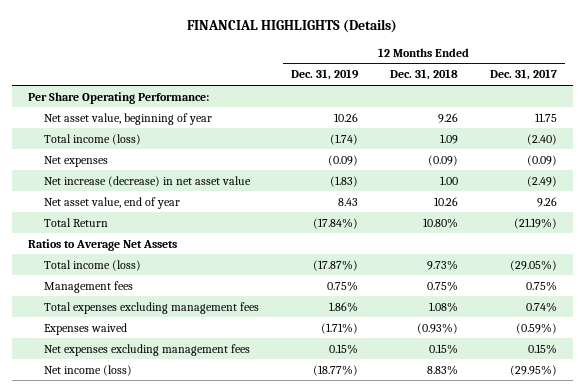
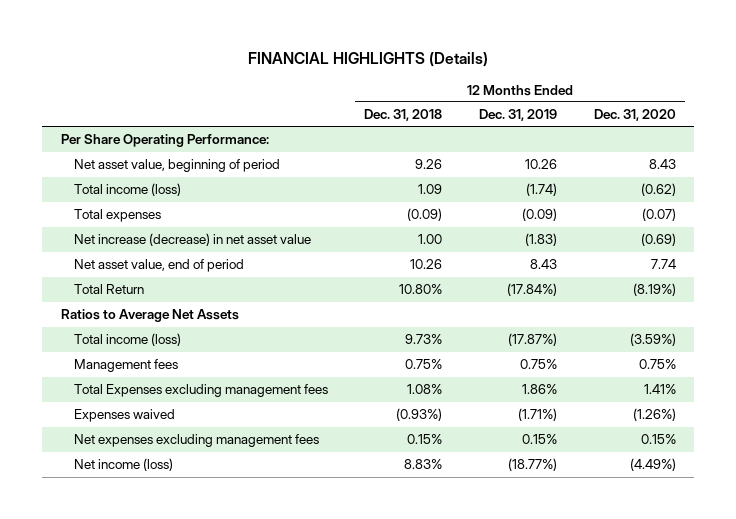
- | 12 Months Ended Dec. 31, 2019 | 12 Months Ended Dec. 31, 2018 | 12 Months Ended Dec. 31, 2017
+ | 12 Months Ended Dec. 31, 2018 | 12 Months Ended Dec. 31, 2019 | 12 Months Ended Dec. 31, 2020
- Net asset value, beginning of year | 10.26 | 9.26 | 11.75
+ Net asset value, beginning of period | 9.26 | 10.26 | 8.43
- Net expenses | (0.09) | (0.09) | (0.09)
+ Total expenses | (0.09) | (0.09) | (0.07)
- Net asset value, end of year | 8.43 | 10.26 | 9.26
+ Net asset value, end of period | 10.26 | 8.43 | 7.74
- Total expenses excluding management fees | 1.86% | 1.08% | 0.74%
+ Total Expenses excluding management fees | 1.08% | 1.86% | 1.41%

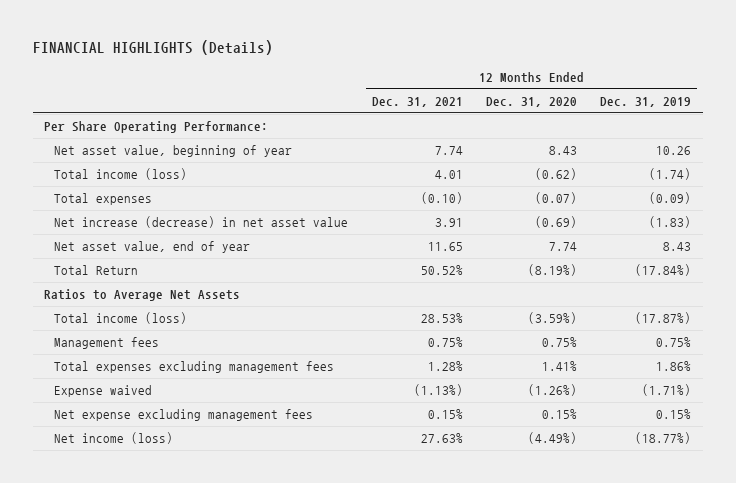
- | 12 Months Ended Dec. 31, 2018 | 12 Months Ended Dec. 31, 2019 | 12 Months Ended Dec. 31, 2020
+ | 12 Months Ended Dec. 31, 2021 | 12 Months Ended Dec. 31, 2020 | 12 Months Ended Dec. 31, 2019
- Net asset value, beginning of period | 9.26 | 10.26 | 8.43
+ Net asset value, beginning of year | 7.74 | 8.43 | 10.26
- Net asset value, end of period | 10.26 | 8.43 | 7.74
+ Net asset value, end of year | 11.65 | 7.74 | 8.43
- Total Expenses excluding management fees | 1.08% | 1.86% | 1.41%
- Expenses waived | (0.93%) | (1.71%) | (1.26%)
- Net expenses excluding management fees | 0.15% | 0.15% | 0.15%
+ Total expenses excluding management fees | 1.28% | 1.41% | 1.86%
+ Expense waived | (1.13%) | (1.26%) | (1.71%)
+ Net expense excluding management fees | 0.15% | 0.15% | 0.15%

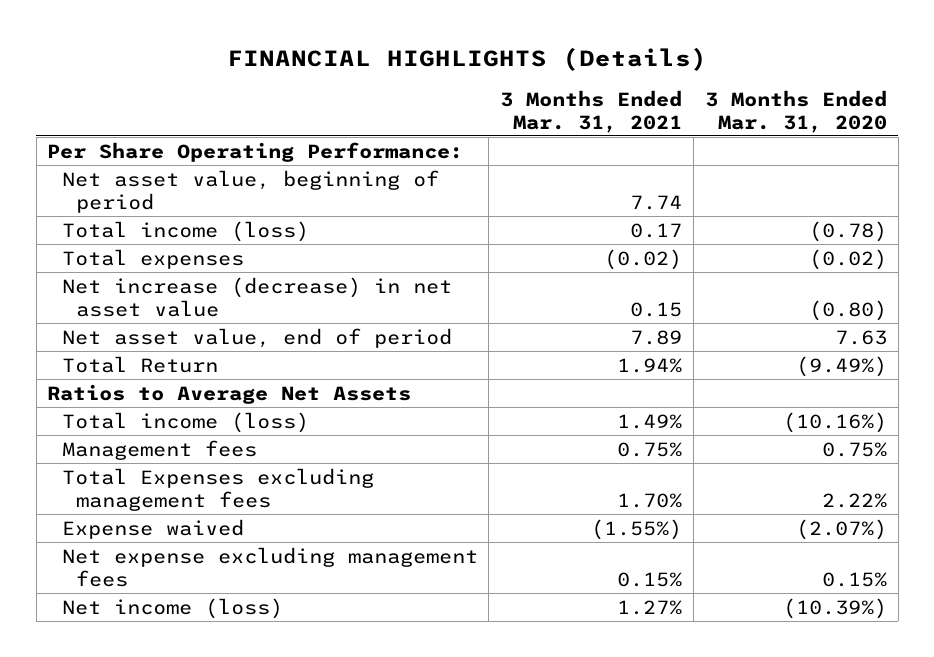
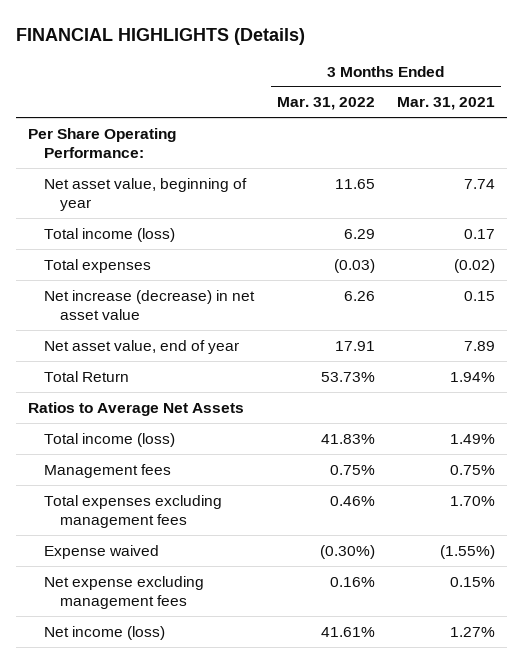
- | 3 Months Ended Mar. 31, 2021 | 3 Months Ended Mar. 31, 2020
+ | 3 Months Ended Mar. 31, 2022 | 3 Months Ended Mar. 31, 2021
- Net asset value, beginning of period | 7.74 |
+ Net asset value, beginning of year | 11.65 | 7.74
- Net asset value, end of period | 7.89 | 7.63
+ Net asset value, end of year | 17.91 | 7.89
- Total Expenses excluding management fees | 1.70% | 2.22%
+ Total expenses excluding management fees | 0.46% | 1.70%

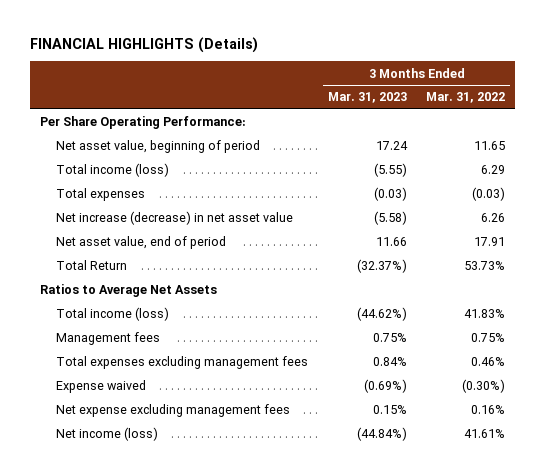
- | 3 Months Ended Mar. 31, 2022 | 3 Months Ended Mar. 31, 2021
+ | 3 Months Ended Mar. 31, 2023 | 3 Months Ended Mar. 31, 2022
- Net asset value, beginning of year | 11.65 | 7.74
+ Net asset value, beginning of period | 17.24 | 11.65
- Net asset value, end of year | 17.91 | 7.89
+ Net asset value, end of period | 11.66 | 17.91

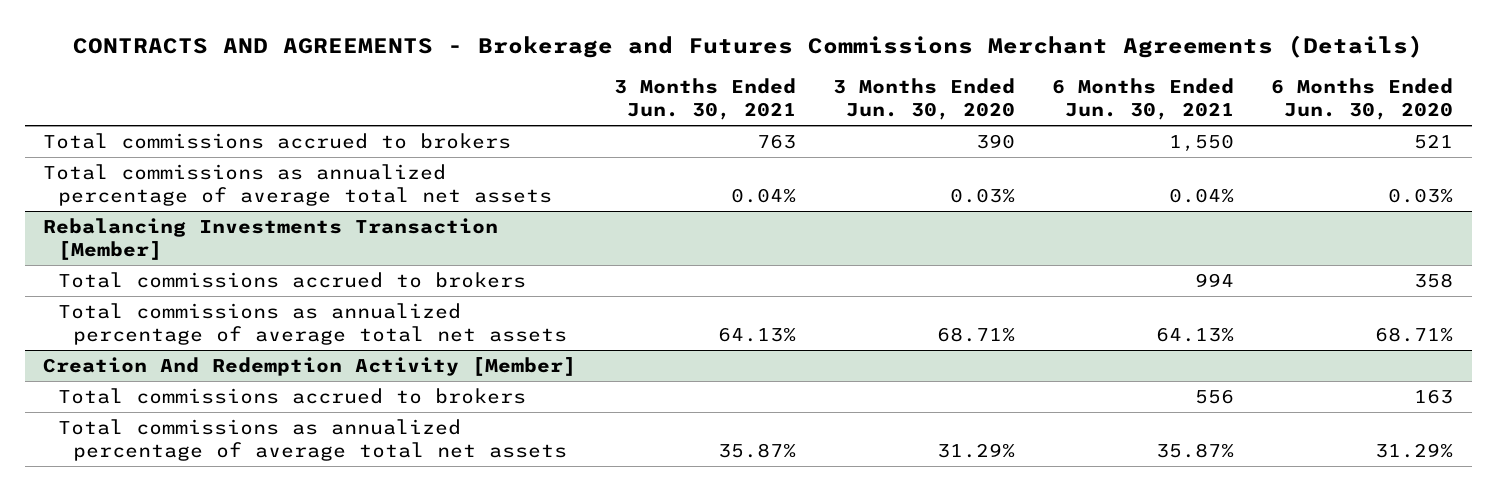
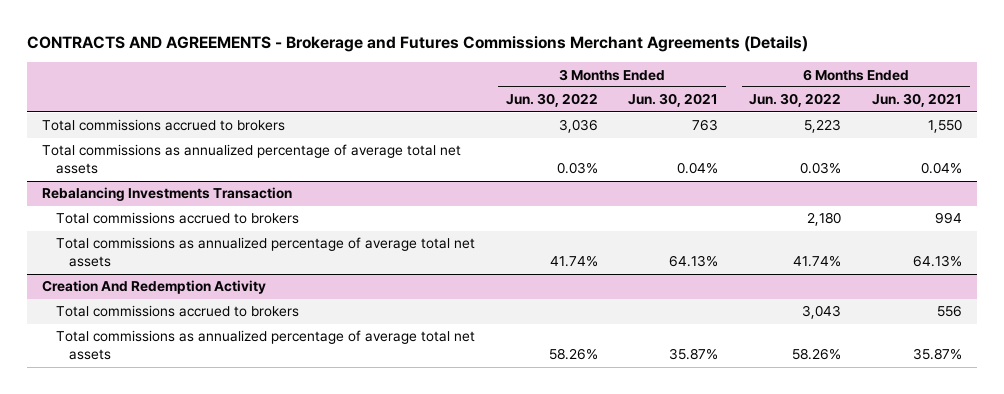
- | 3 Months Ended Jun. 30, 2021 | 3 Months Ended Jun. 30, 2020 | 6 Months Ended Jun. 30, 2021 | 6 Months Ended Jun. 30, 2020
+ | 3 Months Ended Jun. 30, 2022 | 3 Months Ended Jun. 30, 2021 | 6 Months Ended Jun. 30, 2022 | 6 Months Ended Jun. 30, 2021
- Rebalancing Investments Transaction [Member]
+ Rebalancing Investments Transaction
- Creation And Redemption Activity [Member]
+ Creation And Redemption Activity

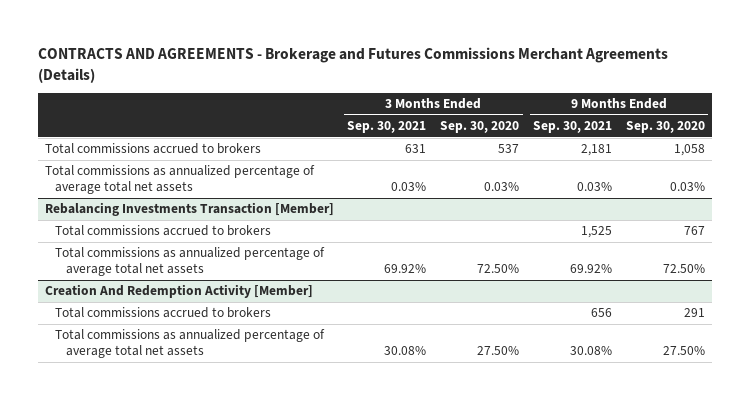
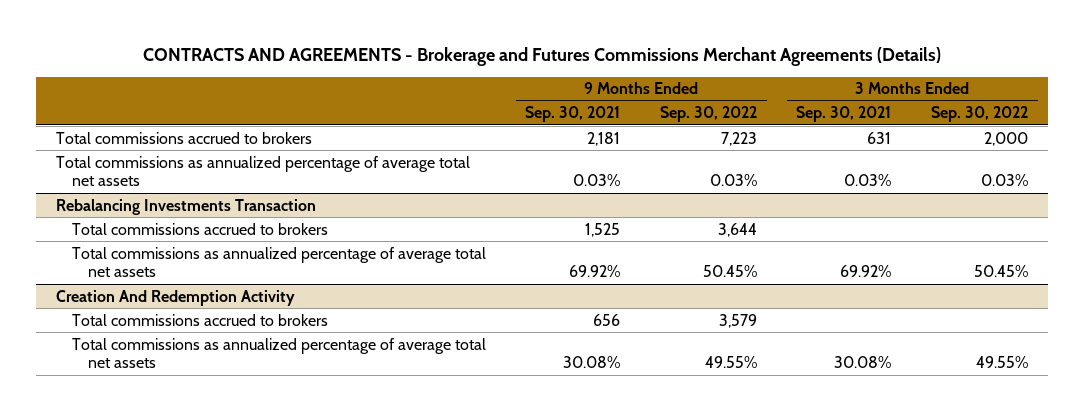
- | 3 Months Ended Sep. 30, 2021 | 3 Months Ended Sep. 30, 2020 | 9 Months Ended Sep. 30, 2021 | 9 Months Ended Sep. 30, 2020
+ | 9 Months Ended Sep. 30, 2021 | 9 Months Ended Sep. 30, 2022 | 3 Months Ended Sep. 30, 2021 | 3 Months Ended Sep. 30, 2022
- Rebalancing Investments Transaction [Member]
+ Rebalancing Investments Transaction
- Creation And Redemption Activity [Member]
+ Creation And Redemption Activity

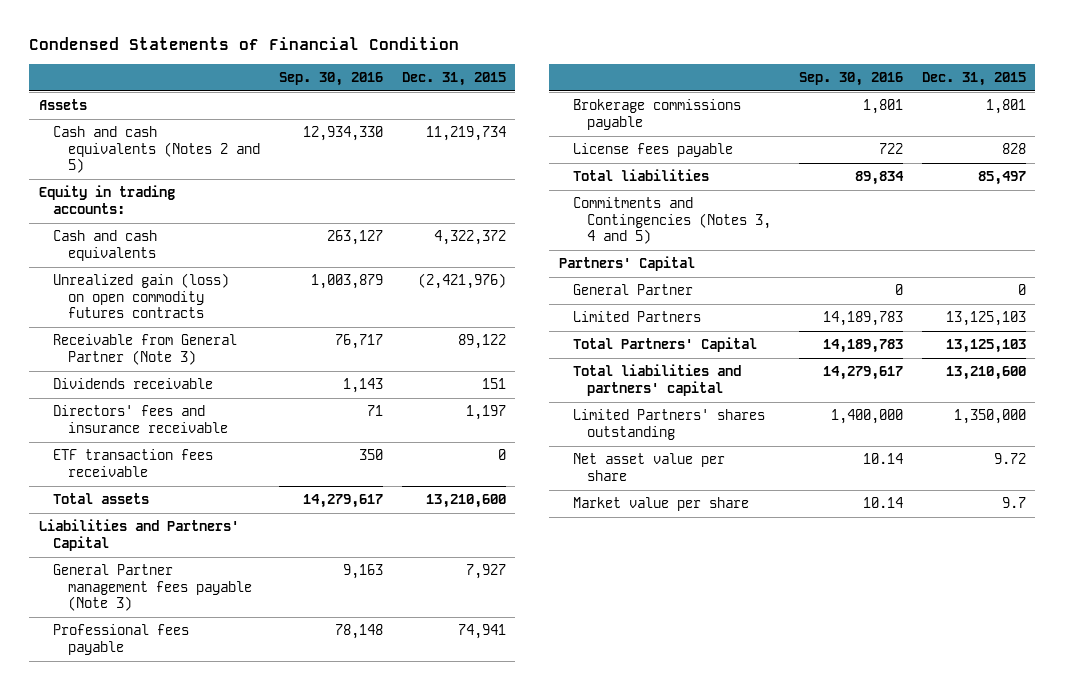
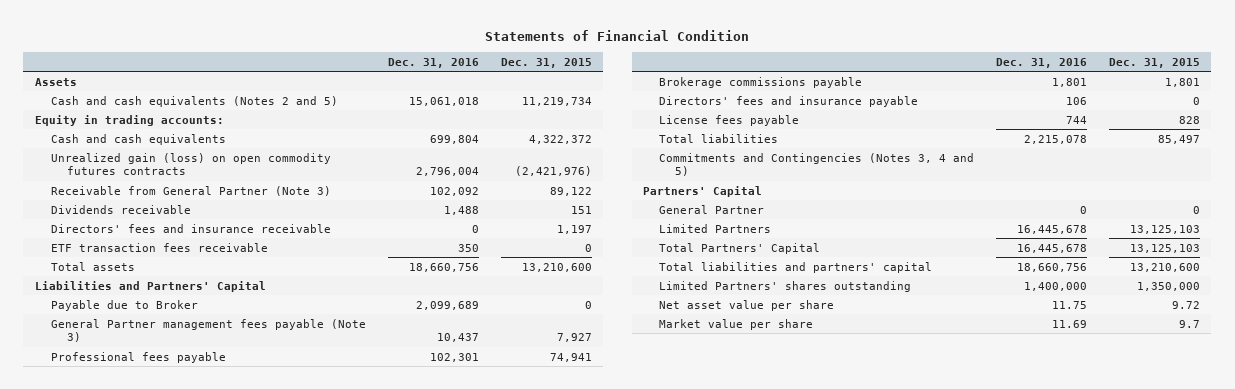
- Condensed Statements of Financial Condition
+ Statements of Financial Condition
- | Sep. 30, 2016 | Dec. 31, 2015
+ | Dec. 31, 2016 | Dec. 31, 2015
+ Payable due to Broker | 2,099,689 | 0
+ Directors' fees and insurance payable | 106 | 0

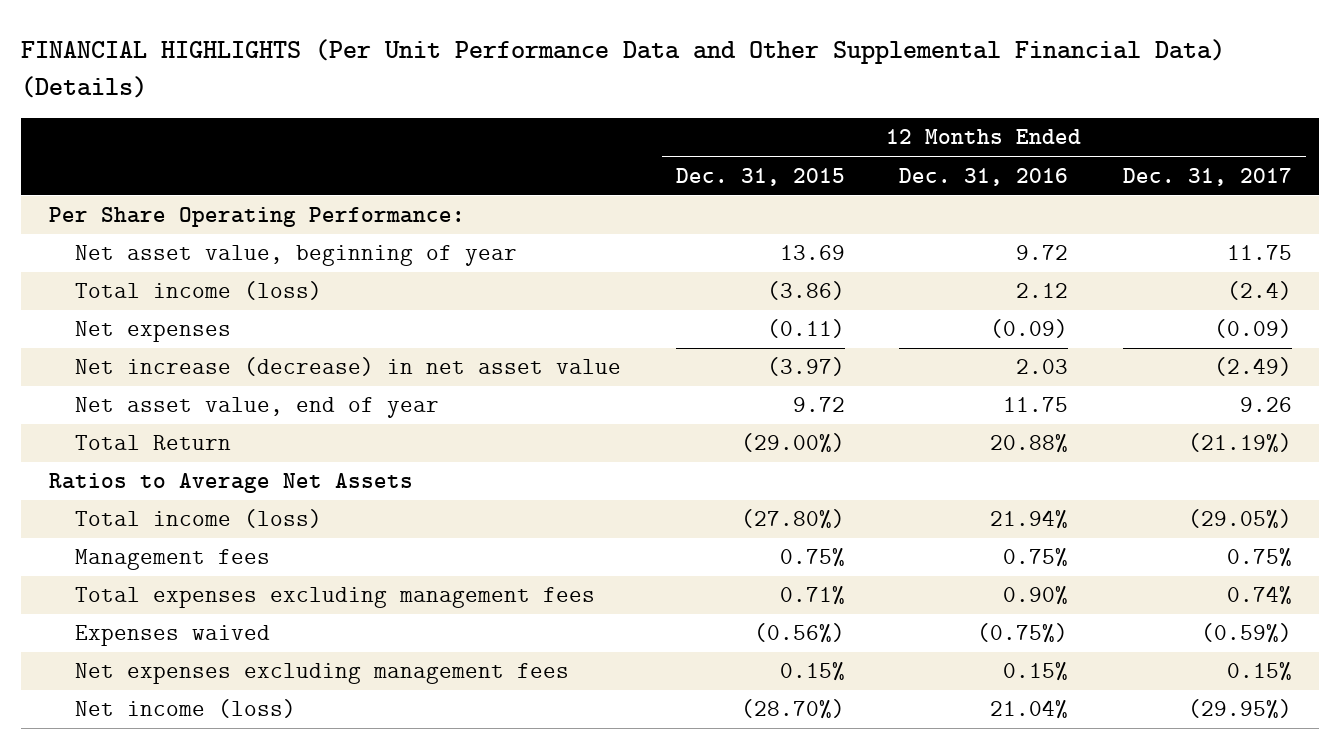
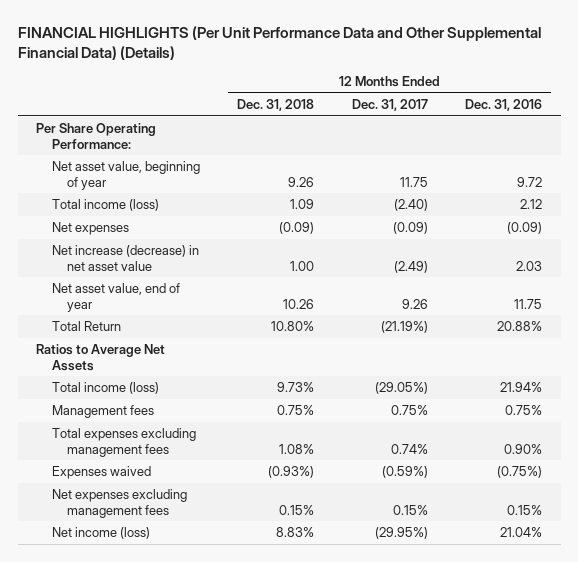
- | 12 Months Ended Dec. 31, 2015 | 12 Months Ended Dec. 31, 2016 | 12 Months Ended Dec. 31, 2017
+ | 12 Months Ended Dec. 31, 2018 | 12 Months Ended Dec. 31, 2017 | 12 Months Ended Dec. 31, 2016
- Total income (loss) | (3.86) | 2.12 | (2.4)
+ Total income (loss) | 1.09 | (2.40) | 2.12

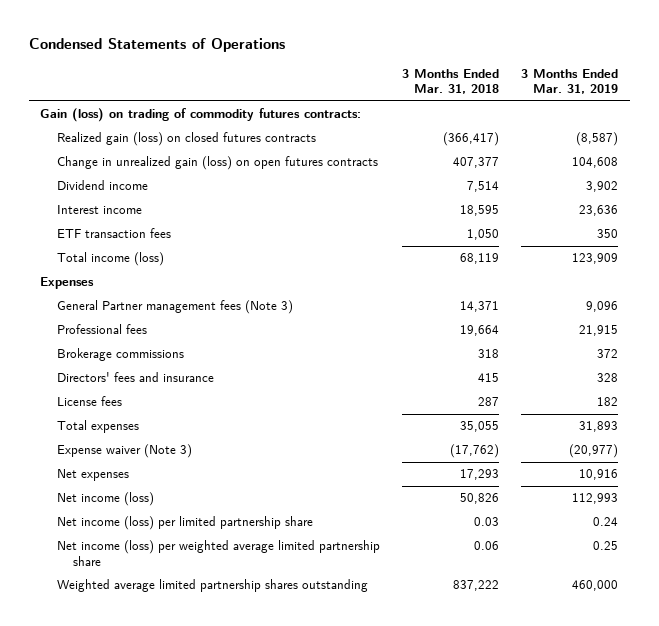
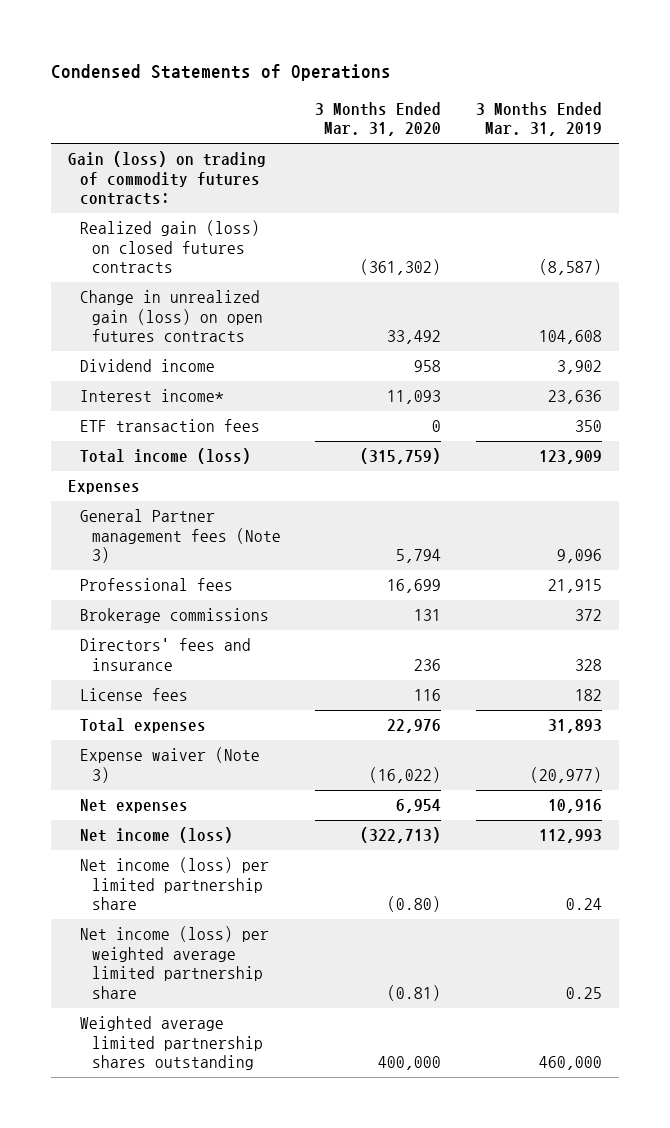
- | 3 Months Ended Mar. 31, 2018 | 3 Months Ended Mar. 31, 2019
+ | 3 Months Ended Mar. 31, 2020 | 3 Months Ended Mar. 31, 2019
- Interest income | 18,595 | 23,636
+ Interest income* | 11,093 | 23,636

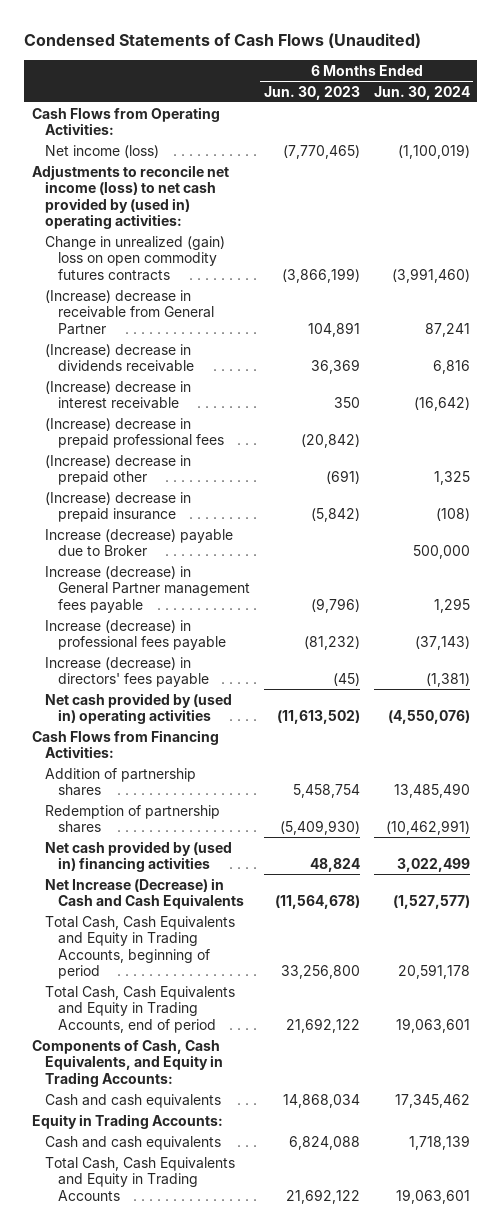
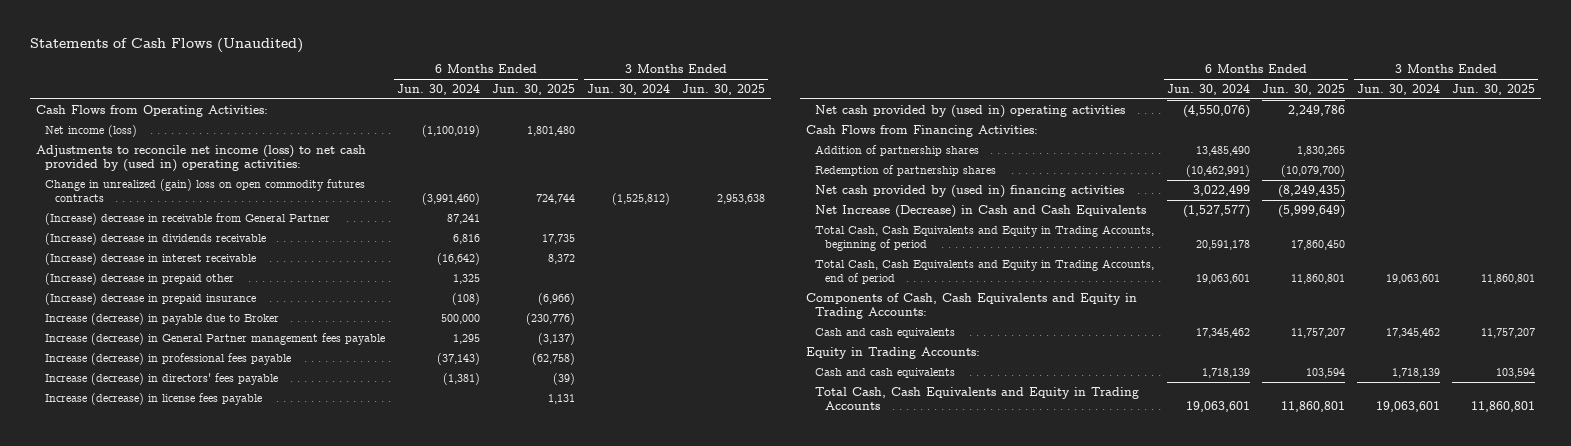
- Condensed Statements of Cash Flows (Unaudited)
+ Statements of Cash Flows (Unaudited)
- | 6 Months Ended Jun. 30, 2023 | 6 Months Ended Jun. 30, 2024
+ | 6 Months Ended Jun. 30, 2024 | 6 Months Ended Jun. 30, 2025 | 3 Months Ended Jun. 30, 2024 | 3 Months Ended Jun. 30, 2025
- (Increase) decrease in prepaid professional fees | (20,842) |
- Increase (decrease) payable due to Broker | | 500,000
+ Increase (decrease) in payable due to Broker | 500,000 | (230,776) | |
+ Increase (decrease) in license fees payable | | 1,131 | |
- Components of Cash, Cash Equivalents, and Equity in Trading Accounts:
+ Components of Cash, Cash Equivalents and Equity in Trading Accounts:

